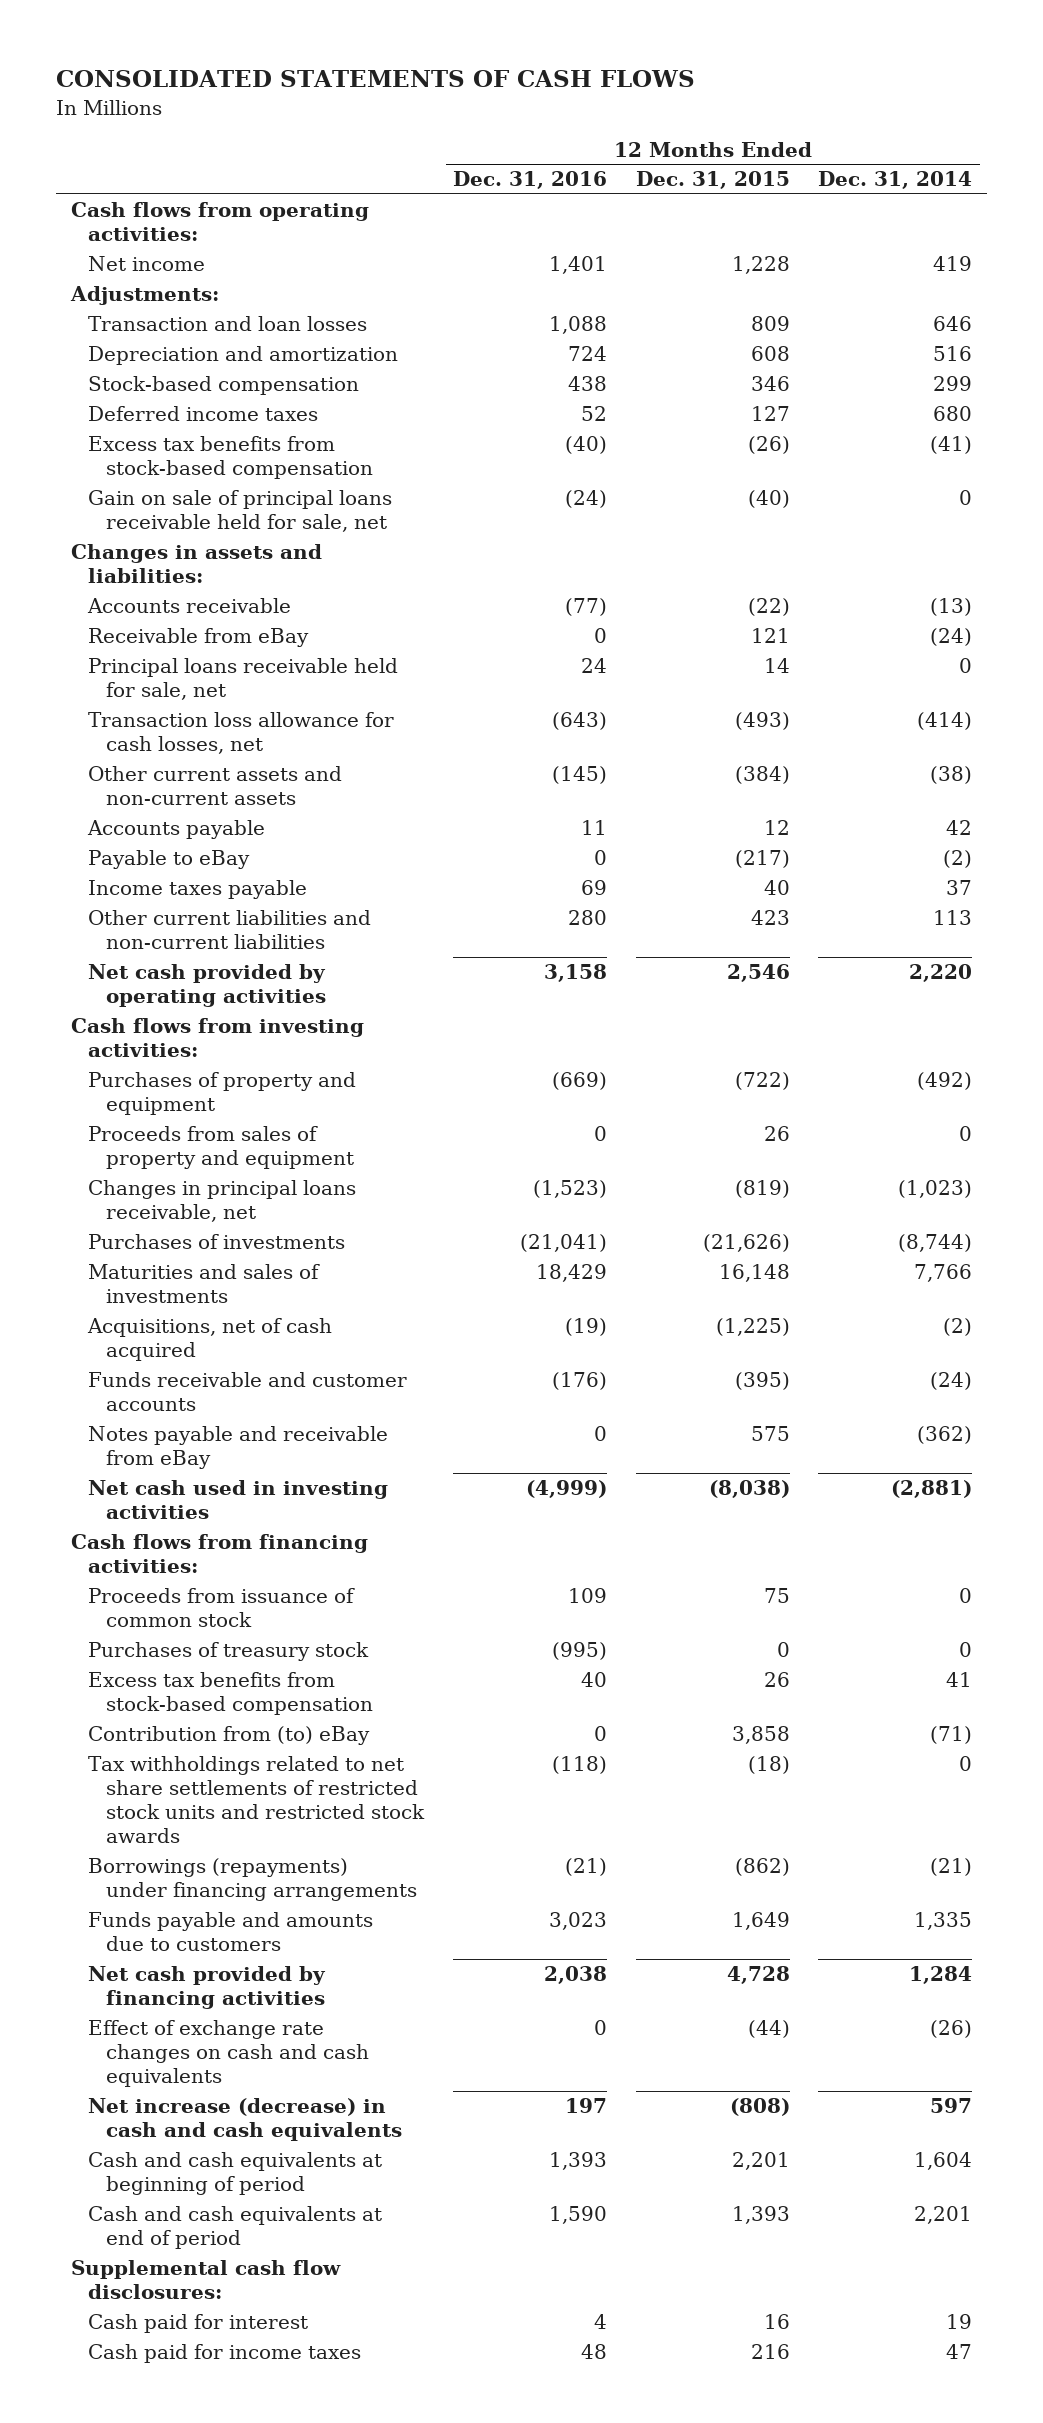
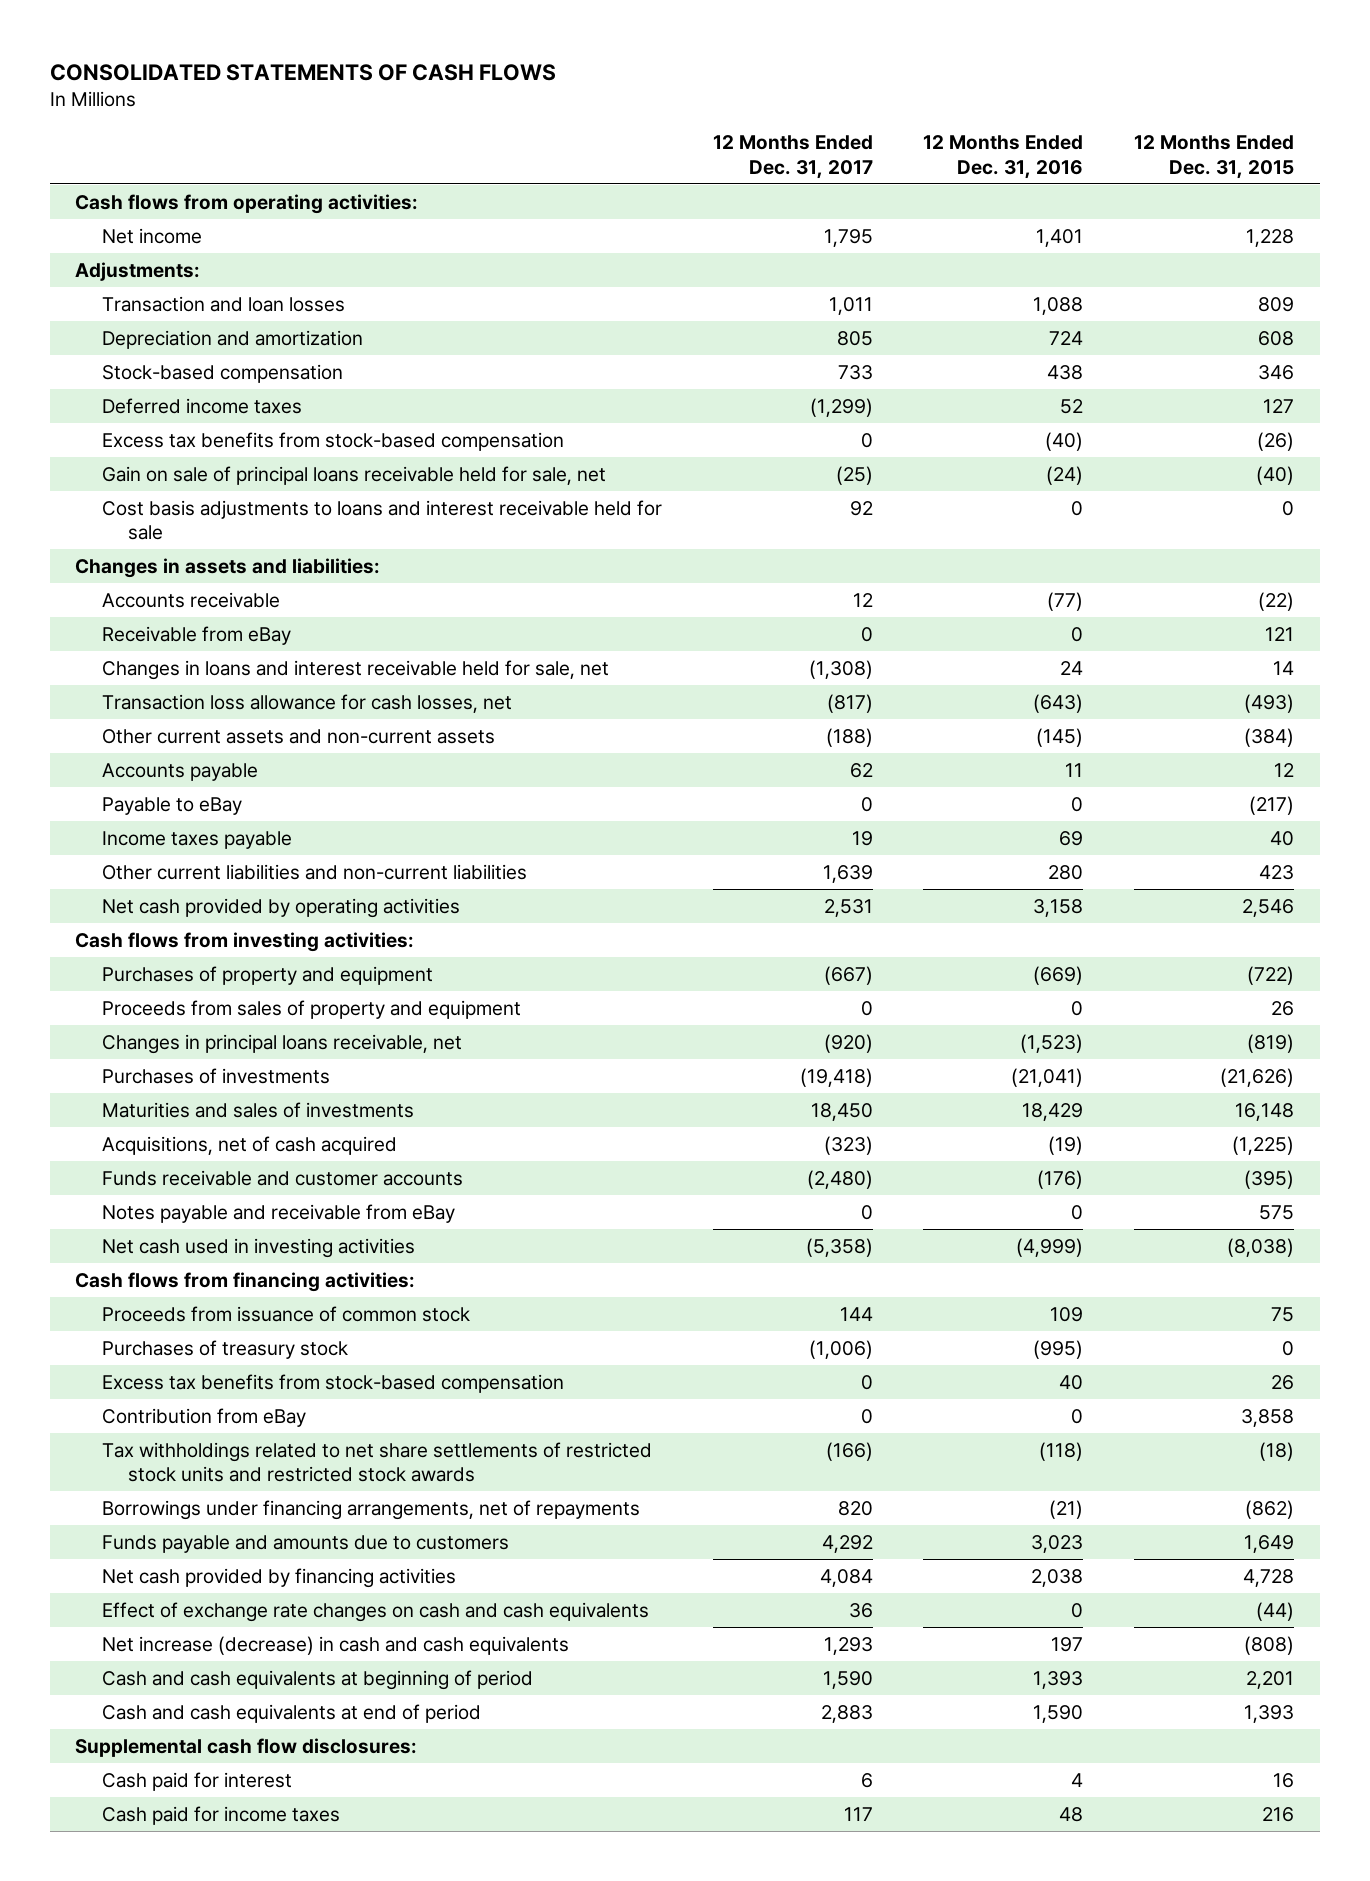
- | 12 Months Ended Dec. 31, 2016 | 12 Months Ended Dec. 31, 2015 | 12 Months Ended Dec. 31, 2014
+ | 12 Months Ended Dec. 31, 2017 | 12 Months Ended Dec. 31, 2016 | 12 Months Ended Dec. 31, 2015
+ Cost basis adjustments to loans and interest receivable held for sale | 92 | 0 | 0
- Principal loans receivable held for sale, net | 24 | 14 | 0
+ Changes in loans and interest receivable held for sale, net | (1,308) | 24 | 14
- Contribution from (to) eBay | 0 | 3,858 | (71)
+ Contribution from eBay | 0 | 0 | 3,858
- Borrowings (repayments) under financing arrangements | (21) | (862) | (21)
+ Borrowings under financing arrangements, net of repayments | 820 | (21) | (862)

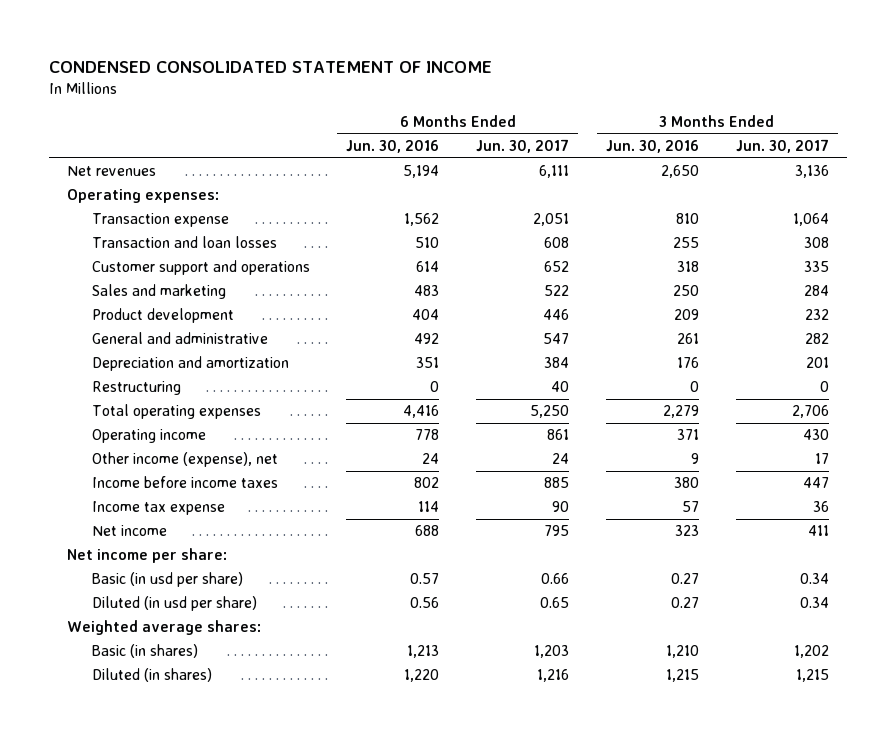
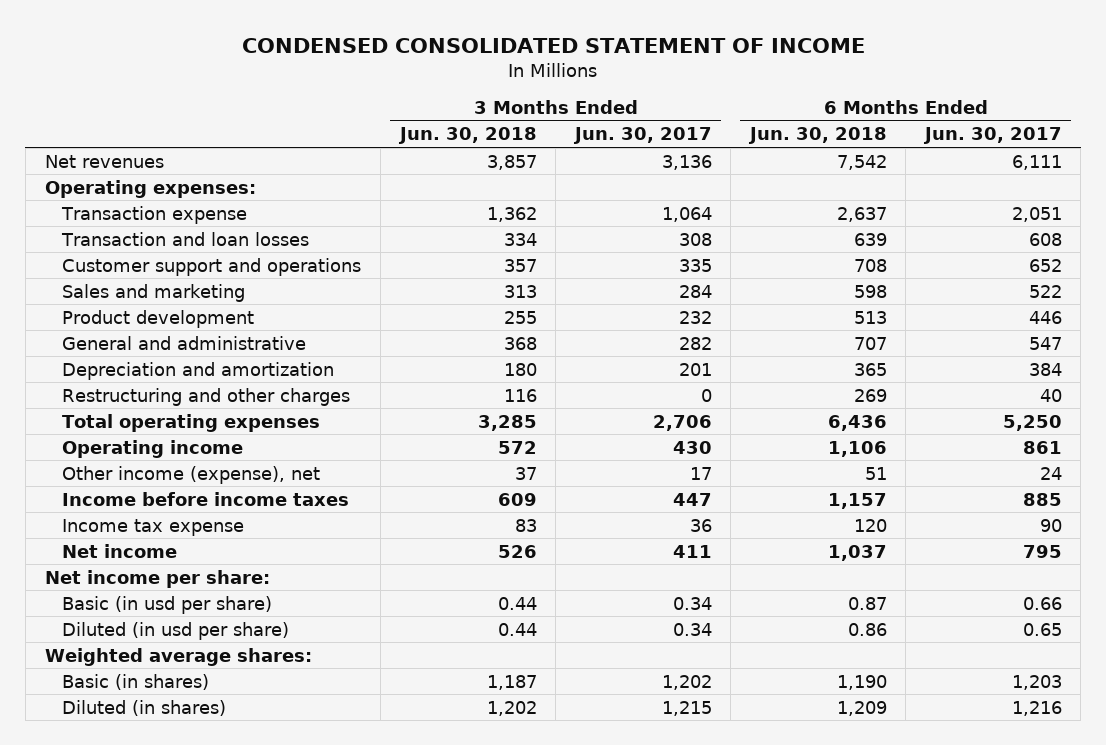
- | 6 Months Ended Jun. 30, 2016 | 6 Months Ended Jun. 30, 2017 | 3 Months Ended Jun. 30, 2016 | 3 Months Ended Jun. 30, 2017
+ | 3 Months Ended Jun. 30, 2018 | 3 Months Ended Jun. 30, 2017 | 6 Months Ended Jun. 30, 2018 | 6 Months Ended Jun. 30, 2017
- Restructuring | 0 | 40 | 0 | 0
+ Restructuring and other charges | 116 | 0 | 269 | 40

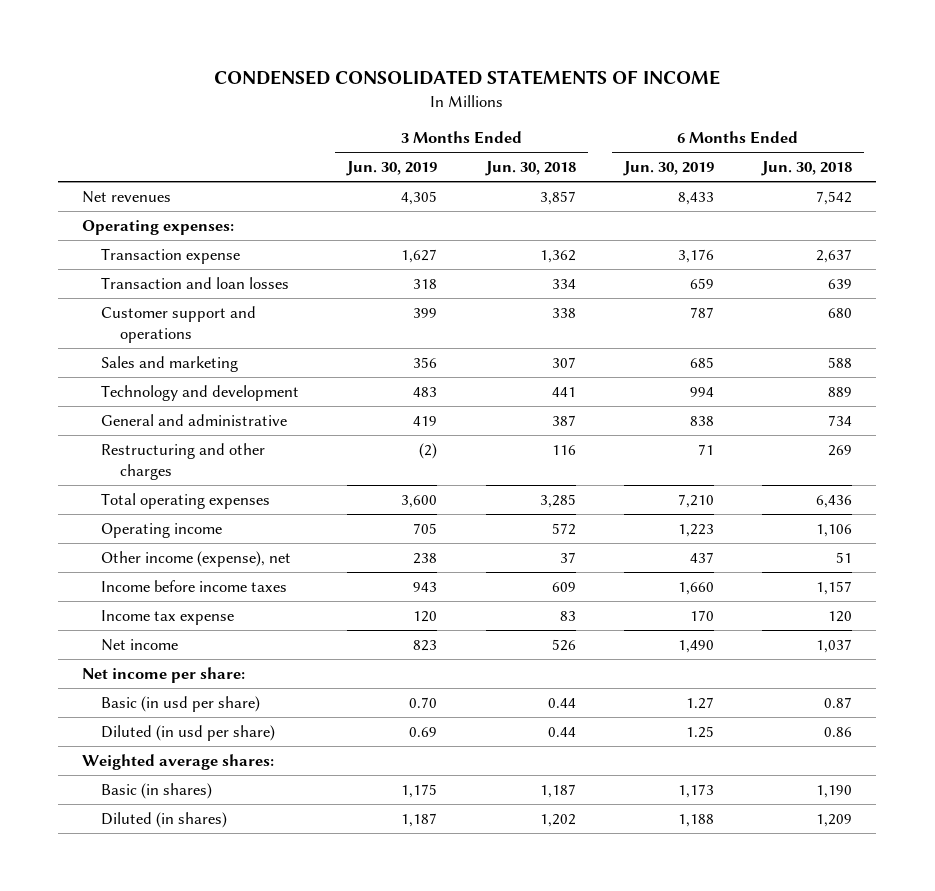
- CONDENSED CONSOLIDATED STATEMENT OF INCOME
+ CONDENSED CONSOLIDATED STATEMENTS OF INCOME
- | 3 Months Ended Jun. 30, 2018 | 3 Months Ended Jun. 30, 2017 | 6 Months Ended Jun. 30, 2018 | 6 Months Ended Jun. 30, 2017
+ | 3 Months Ended Jun. 30, 2019 | 3 Months Ended Jun. 30, 2018 | 6 Months Ended Jun. 30, 2019 | 6 Months Ended Jun. 30, 2018
- Customer support and operations | 357 | 335 | 708 | 652
- Sales and marketing | 313 | 284 | 598 | 522
- Product development | 255 | 232 | 513 | 446
- General and administrative | 368 | 282 | 707 | 547
- Depreciation and amortization | 180 | 201 | 365 | 384
+ Customer support and operations | 399 | 338 | 787 | 680
+ Sales and marketing | 356 | 307 | 685 | 588
+ Technology and development | 483 | 441 | 994 | 889
+ General and administrative | 419 | 387 | 838 | 734

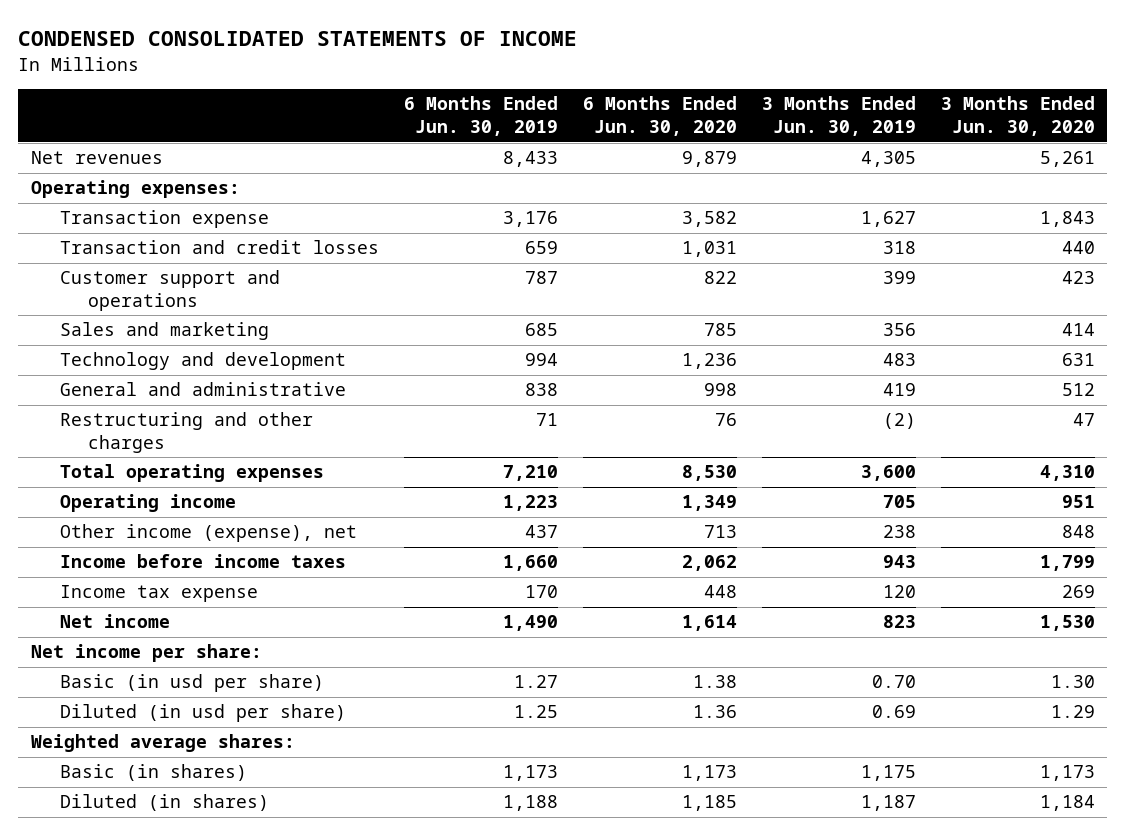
- | 3 Months Ended Jun. 30, 2019 | 3 Months Ended Jun. 30, 2018 | 6 Months Ended Jun. 30, 2019 | 6 Months Ended Jun. 30, 2018
+ | 6 Months Ended Jun. 30, 2019 | 6 Months Ended Jun. 30, 2020 | 3 Months Ended Jun. 30, 2019 | 3 Months Ended Jun. 30, 2020
- Transaction and loan losses | 318 | 334 | 659 | 639
+ Transaction and credit losses | 659 | 1,031 | 318 | 440

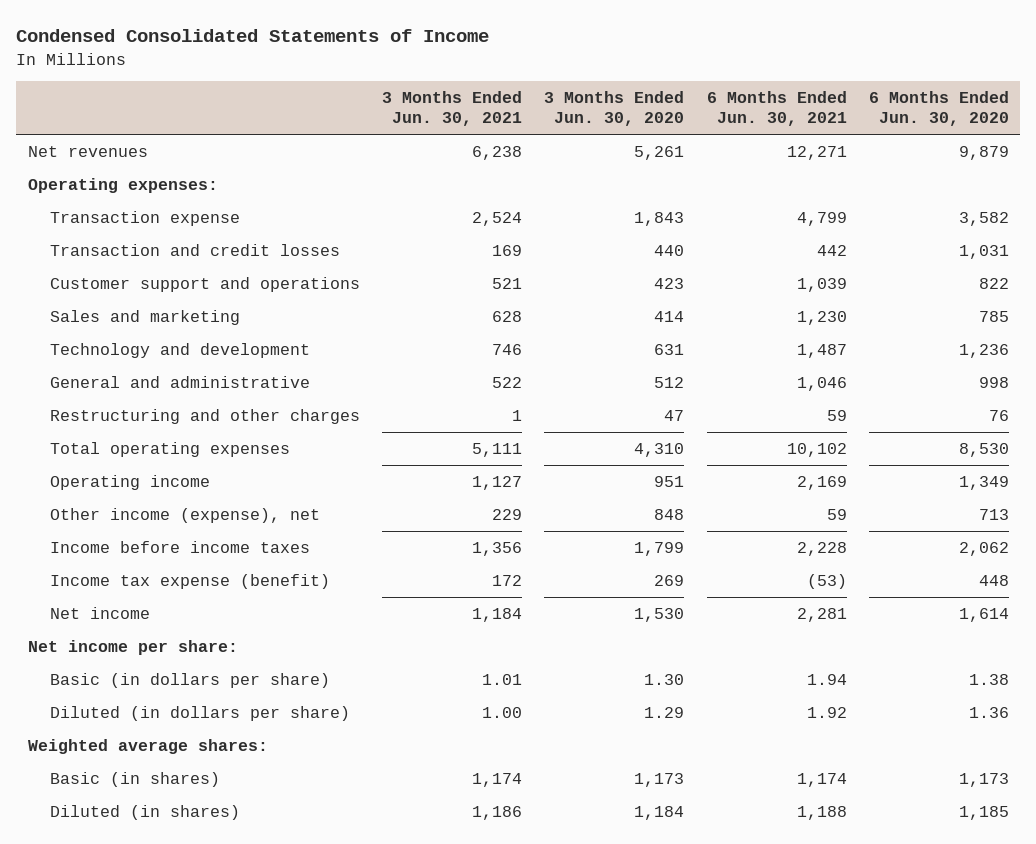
- CONDENSED CONSOLIDATED STATEMENTS OF INCOME
+ Condensed Consolidated Statements of Income
- | 6 Months Ended Jun. 30, 2019 | 6 Months Ended Jun. 30, 2020 | 3 Months Ended Jun. 30, 2019 | 3 Months Ended Jun. 30, 2020
+ | 3 Months Ended Jun. 30, 2021 | 3 Months Ended Jun. 30, 2020 | 6 Months Ended Jun. 30, 2021 | 6 Months Ended Jun. 30, 2020
- Income tax expense | 170 | 448 | 120 | 269
+ Income tax expense (benefit) | 172 | 269 | (53) | 448
- Basic (in usd per share) | 1.27 | 1.38 | 0.70 | 1.30
- Diluted (in usd per share) | 1.25 | 1.36 | 0.69 | 1.29
+ Basic (in dollars per share) | 1.01 | 1.30 | 1.94 | 1.38
+ Diluted (in dollars per share) | 1.00 | 1.29 | 1.92 | 1.36

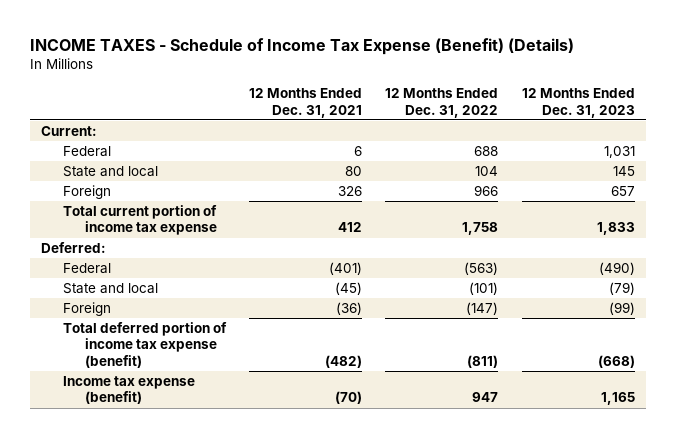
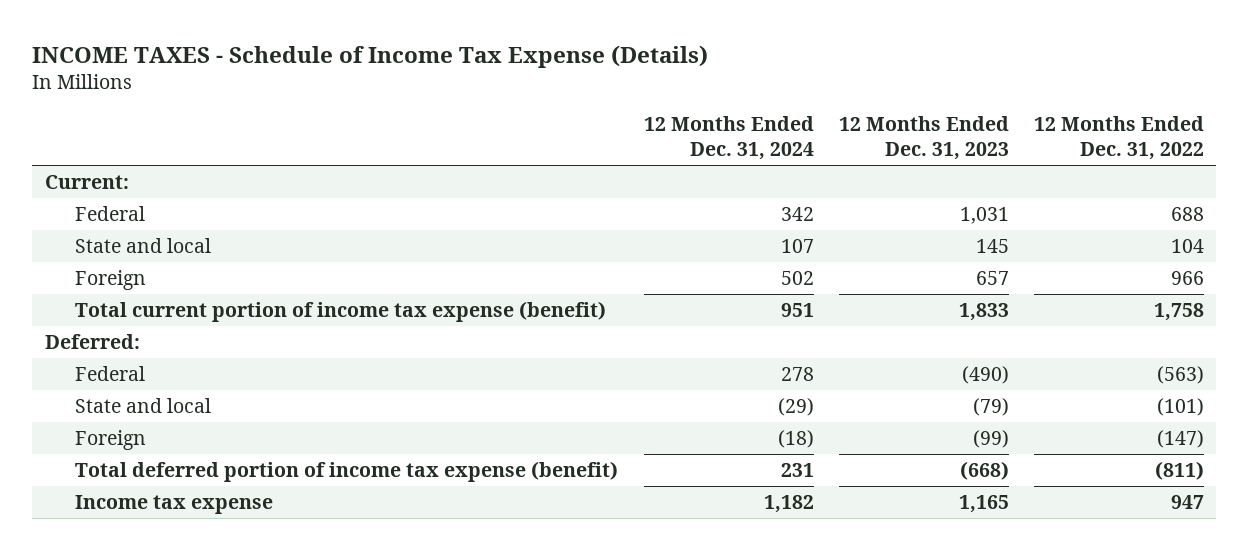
- INCOME TAXES - Schedule of Income Tax Expense (Benefit) (Details)
+ INCOME TAXES - Schedule of Income Tax Expense (Details)
- | 12 Months Ended Dec. 31, 2021 | 12 Months Ended Dec. 31, 2022 | 12 Months Ended Dec. 31, 2023
+ | 12 Months Ended Dec. 31, 2024 | 12 Months Ended Dec. 31, 2023 | 12 Months Ended Dec. 31, 2022
- Total current portion of income tax expense | 412 | 1,758 | 1,833
+ Total current portion of income tax expense (benefit) | 951 | 1,833 | 1,758
- Income tax expense (benefit) | (70) | 947 | 1,165
+ Income tax expense | 1,182 | 1,165 | 947

